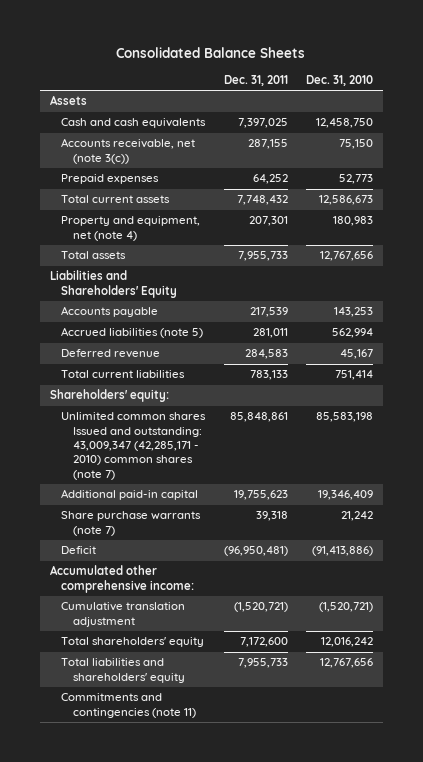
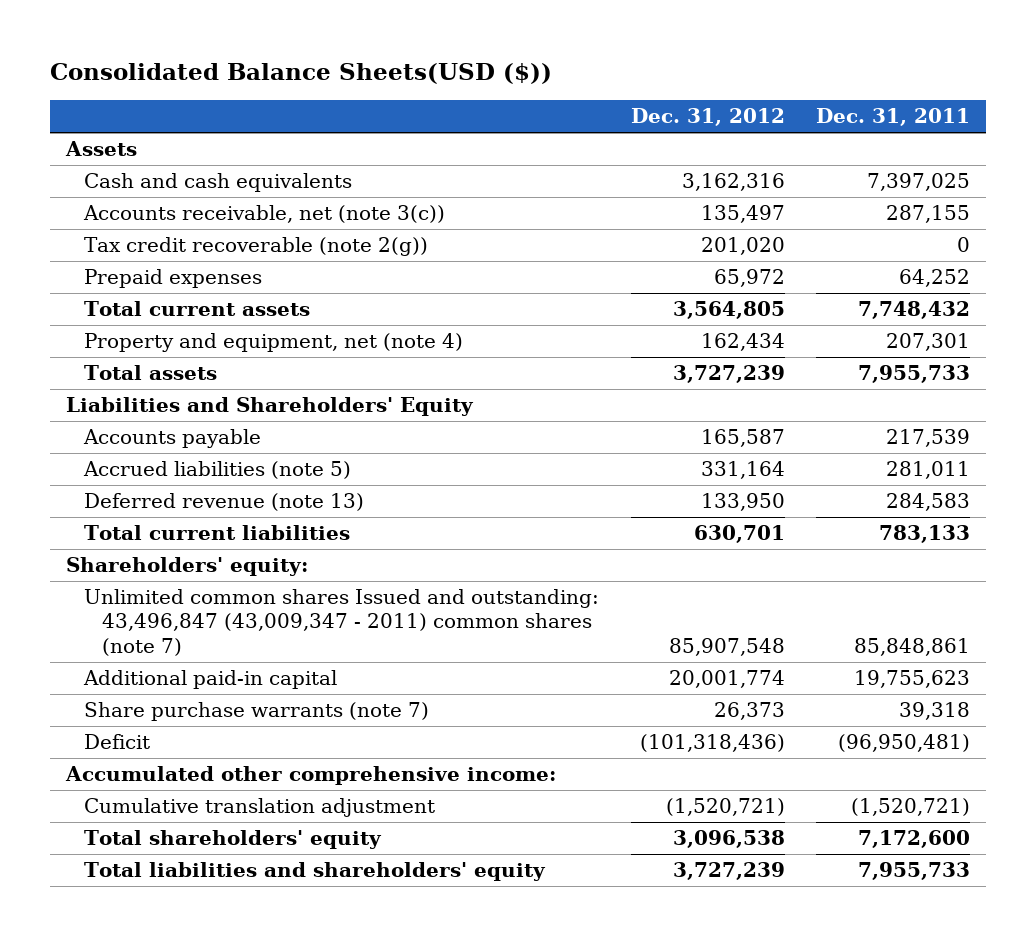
- Consolidated Balance Sheets
+ Consolidated Balance Sheets(USD ($))
- | Dec. 31, 2011 | Dec. 31, 2010
+ | Dec. 31, 2012 | Dec. 31, 2011
+ Tax credit recoverable (note 2(g)) | 201,020 | 0
- Deferred revenue | 284,583 | 45,167
+ Deferred revenue (note 13) | 133,950 | 284,583
- Unlimited common shares Issued and outstanding: 43,009,347 (42,285,171 - 2010) common shares (note 7) | 85,848,861 | 85,583,198
+ Unlimited common shares Issued and outstanding: 43,496,847 (43,009,347 - 2011) common shares (note 7) | 85,907,548 | 85,848,861
- Commitments and contingencies (note 11)

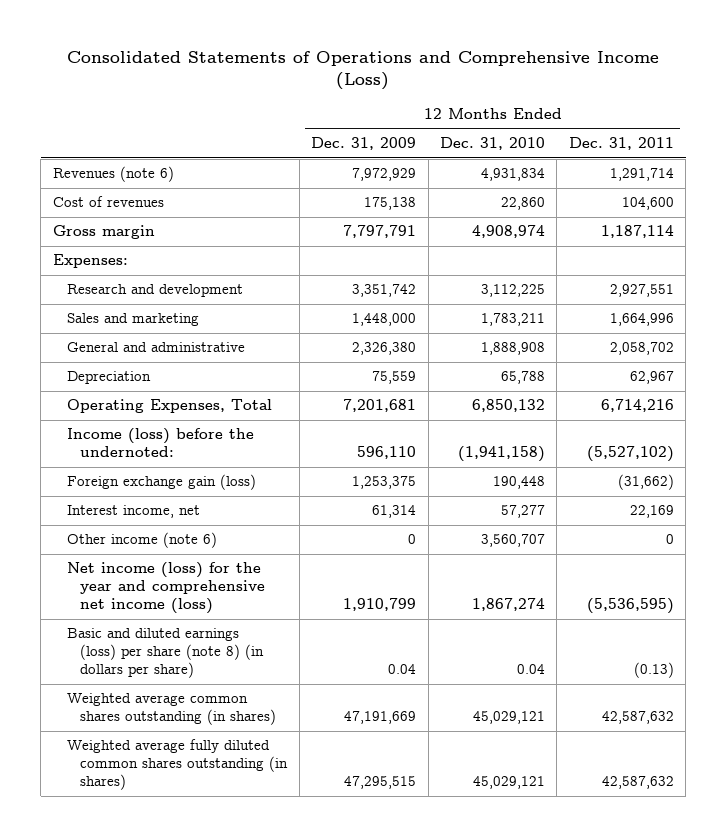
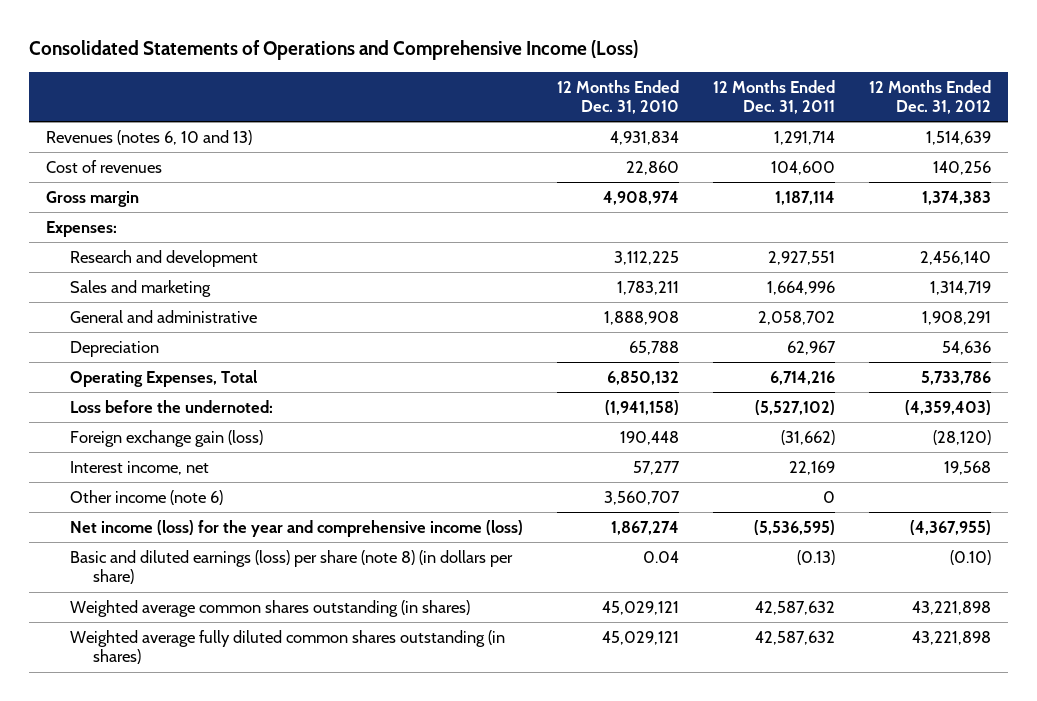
- | 12 Months Ended Dec. 31, 2009 | 12 Months Ended Dec. 31, 2010 | 12 Months Ended Dec. 31, 2011
+ | 12 Months Ended Dec. 31, 2010 | 12 Months Ended Dec. 31, 2011 | 12 Months Ended Dec. 31, 2012
- Revenues (note 6) | 7,972,929 | 4,931,834 | 1,291,714
+ Revenues (notes 6, 10 and 13) | 4,931,834 | 1,291,714 | 1,514,639
- Income (loss) before the undernoted: | 596,110 | (1,941,158) | (5,527,102)
+ Loss before the undernoted: | (1,941,158) | (5,527,102) | (4,359,403)
- Net income (loss) for the year and comprehensive net income (loss) | 1,910,799 | 1,867,274 | (5,536,595)
+ Net income (loss) for the year and comprehensive income (loss) | 1,867,274 | (5,536,595) | (4,367,955)

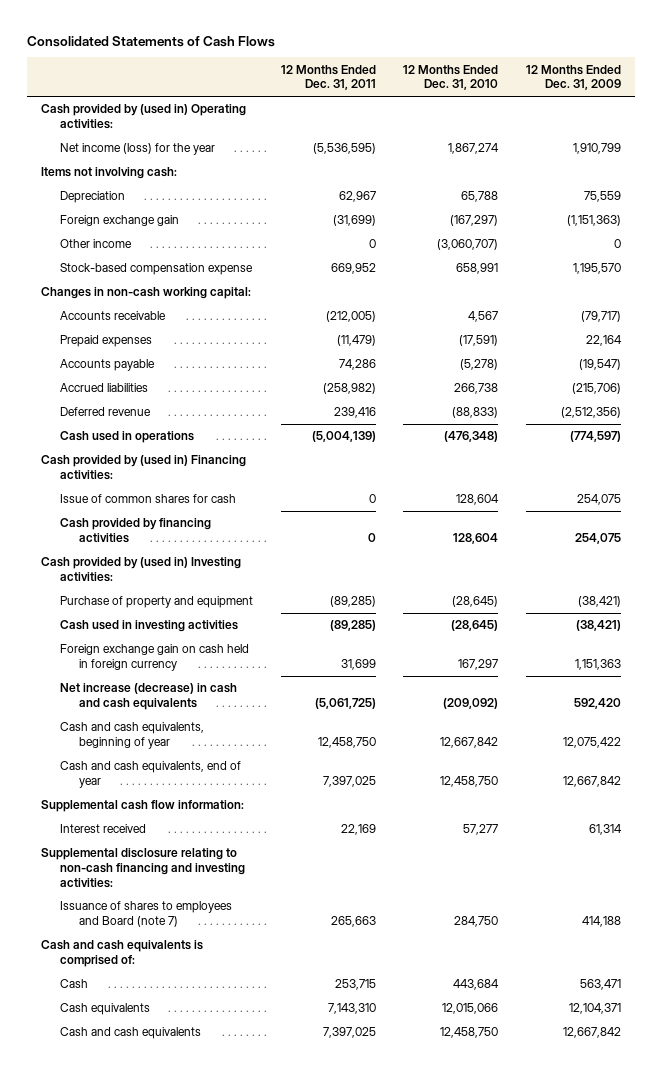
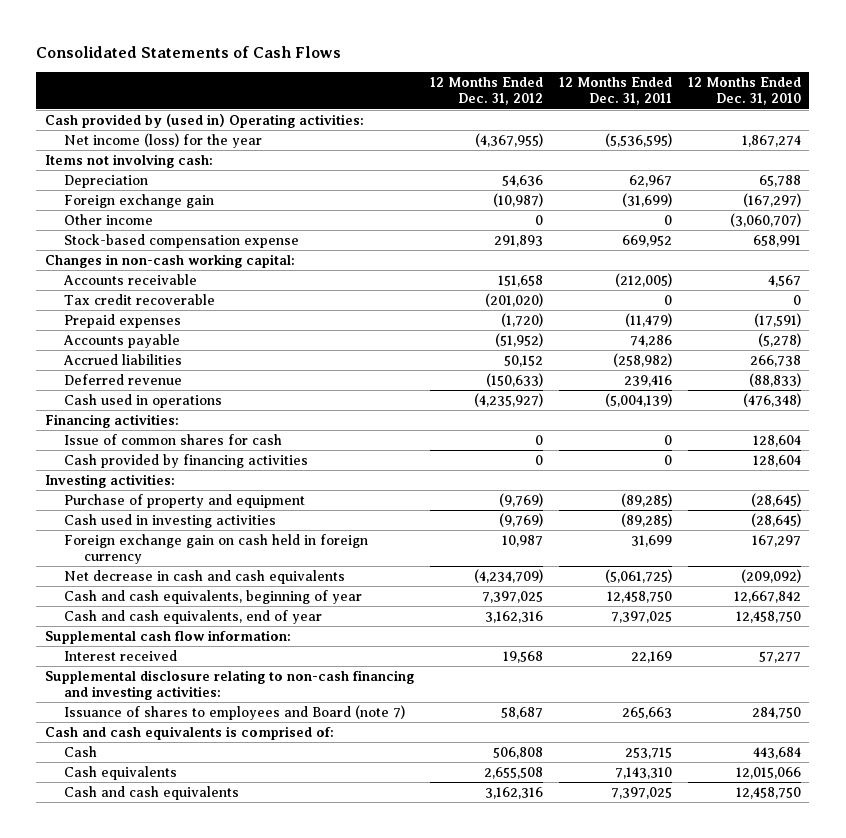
- | 12 Months Ended Dec. 31, 2011 | 12 Months Ended Dec. 31, 2010 | 12 Months Ended Dec. 31, 2009
+ | 12 Months Ended Dec. 31, 2012 | 12 Months Ended Dec. 31, 2011 | 12 Months Ended Dec. 31, 2010
+ Tax credit recoverable | (201,020) | 0 | 0
- Cash provided by (used in) Financing activities:
+ Financing activities:
- Cash provided by (used in) Investing activities:
+ Investing activities:
- Net increase (decrease) in cash and cash equivalents | (5,061,725) | (209,092) | 592,420
+ Net decrease in cash and cash equivalents | (4,234,709) | (5,061,725) | (209,092)

